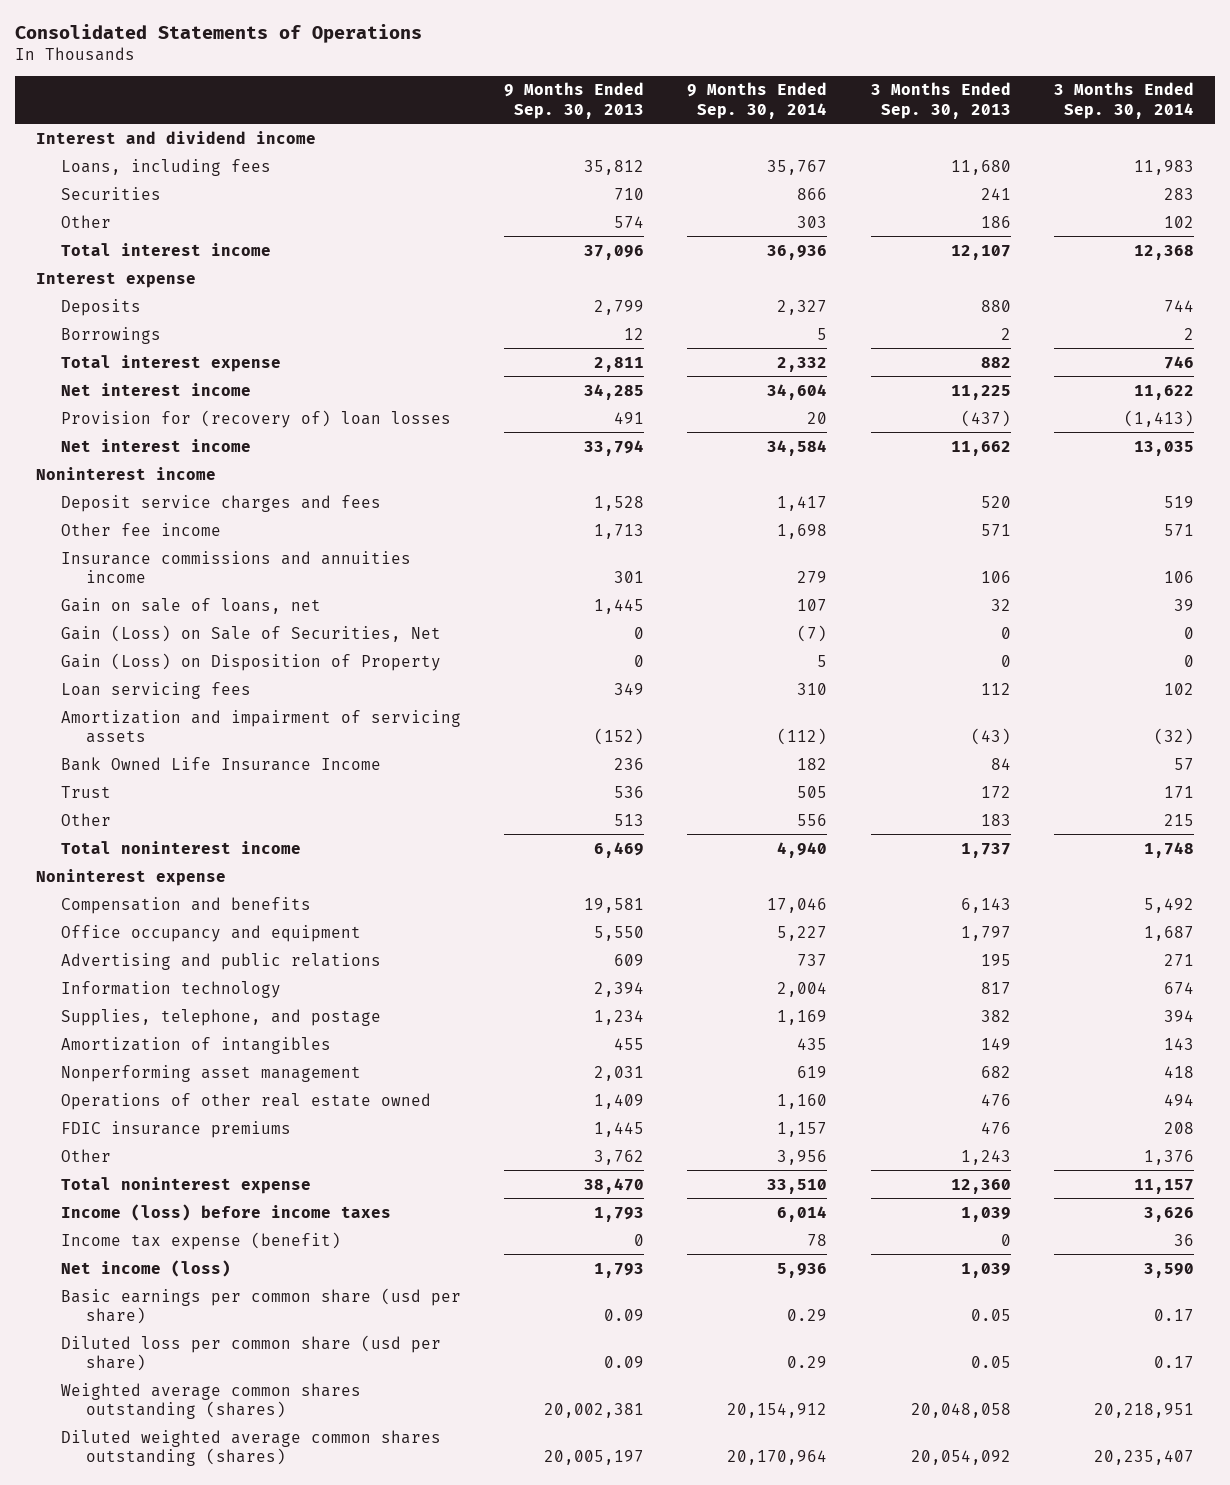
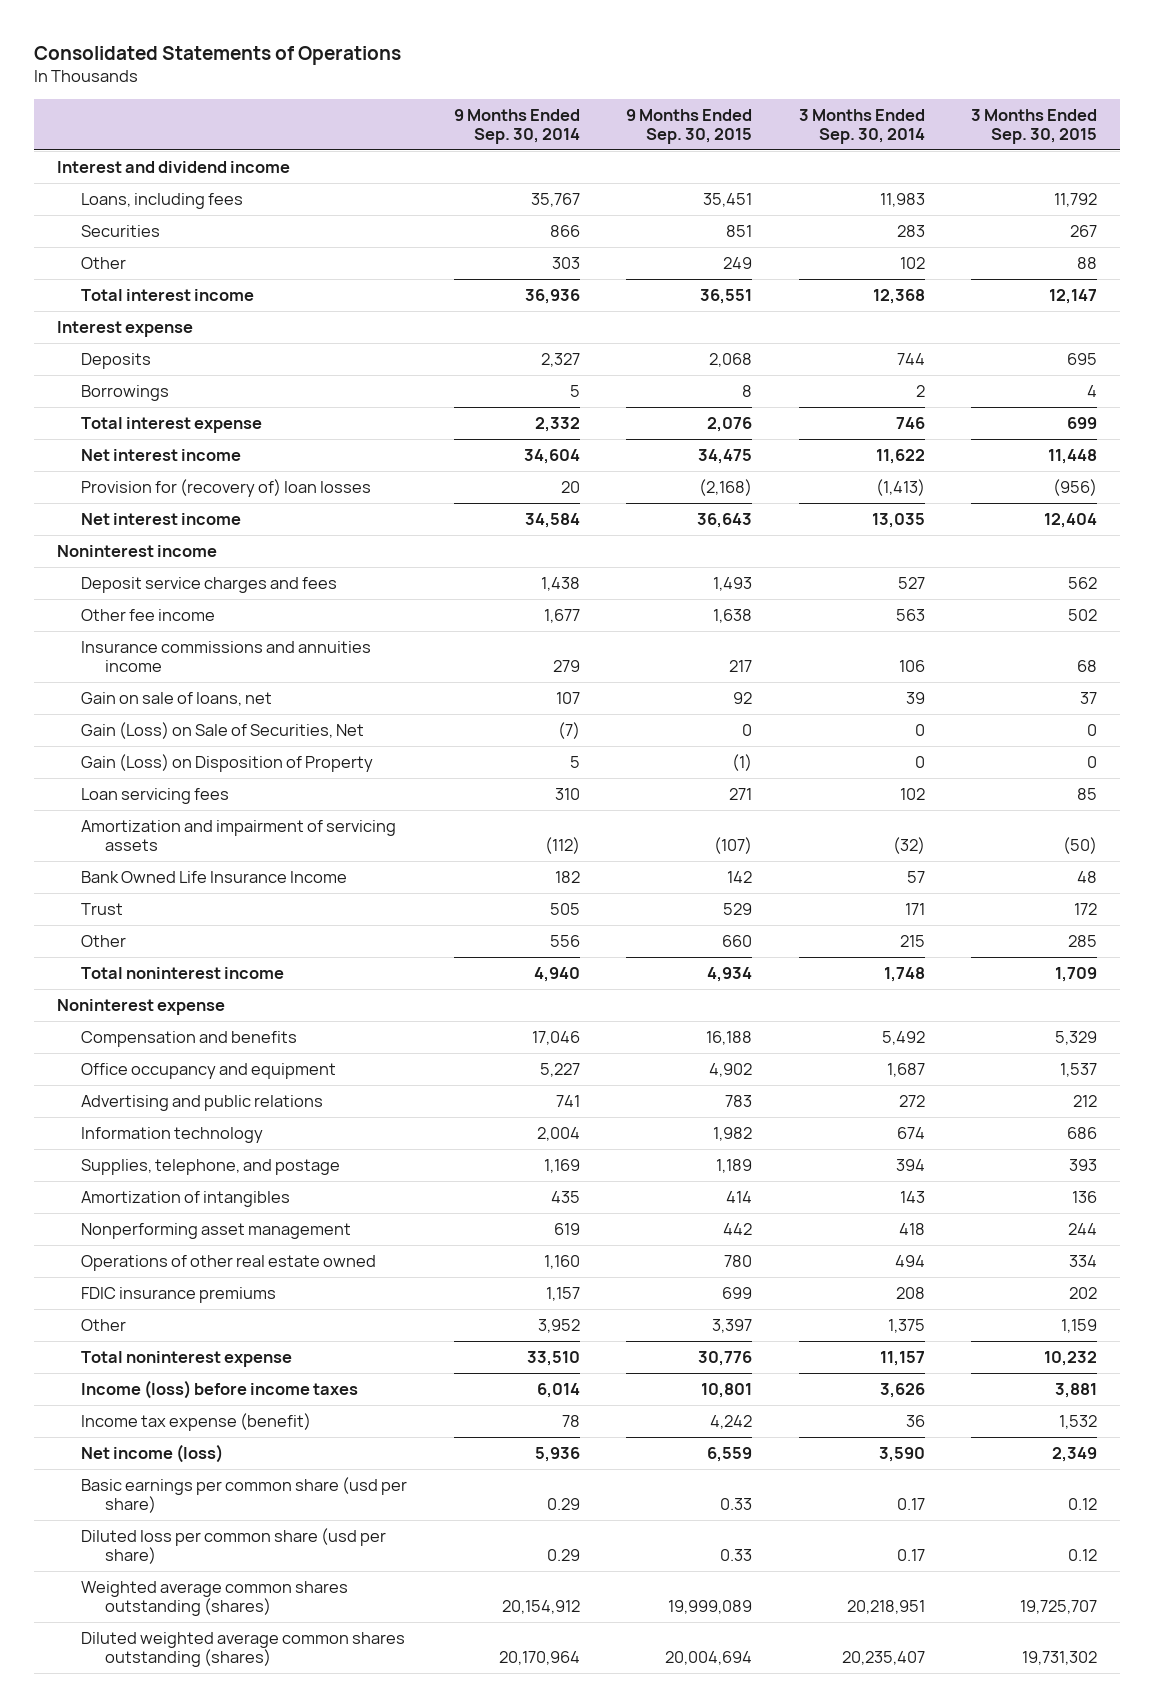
- | 9 Months Ended Sep. 30, 2013 | 9 Months Ended Sep. 30, 2014 | 3 Months Ended Sep. 30, 2013 | 3 Months Ended Sep. 30, 2014
+ | 9 Months Ended Sep. 30, 2014 | 9 Months Ended Sep. 30, 2015 | 3 Months Ended Sep. 30, 2014 | 3 Months Ended Sep. 30, 2015
- Deposit service charges and fees | 1,528 | 1,417 | 520 | 519
- Other fee income | 1,713 | 1,698 | 571 | 571
+ Deposit service charges and fees | 1,438 | 1,493 | 527 | 562
+ Other fee income | 1,677 | 1,638 | 563 | 502
- Advertising and public relations | 609 | 737 | 195 | 271
+ Advertising and public relations | 741 | 783 | 272 | 212
- Other | 3,762 | 3,956 | 1,243 | 1,376
+ Other | 3,952 | 3,397 | 1,375 | 1,159

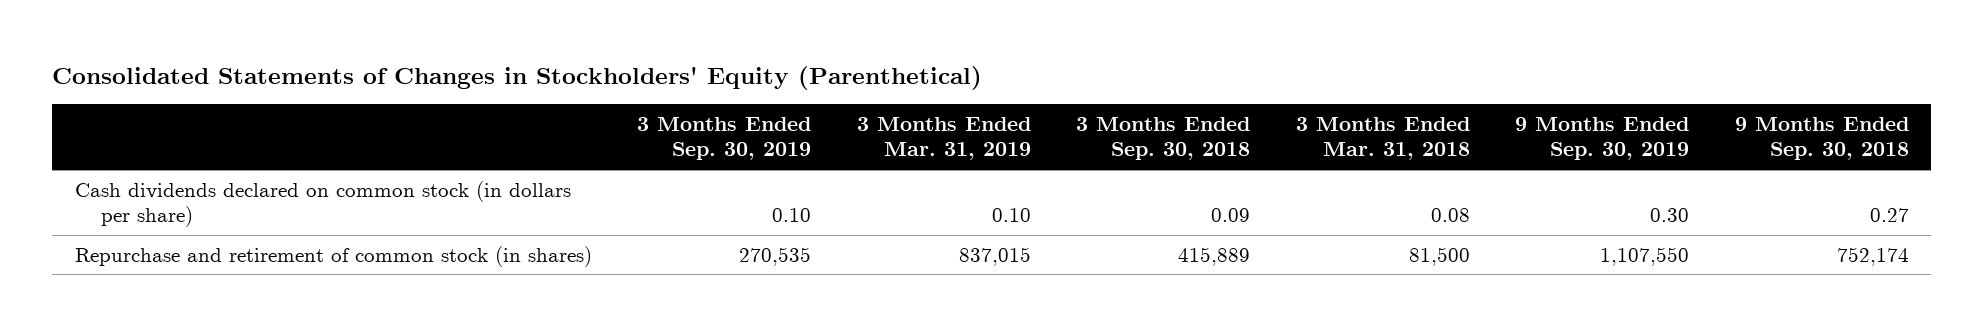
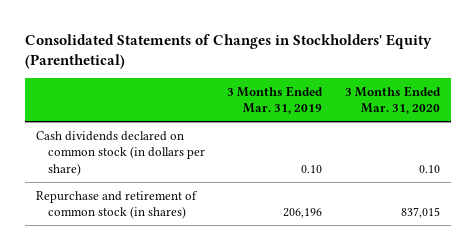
- | 3 Months Ended Sep. 30, 2019 | 3 Months Ended Mar. 31, 2019 | 3 Months Ended Sep. 30, 2018 | 3 Months Ended Mar. 31, 2018 | 9 Months Ended Sep. 30, 2019 | 9 Months Ended Sep. 30, 2018
+ | 3 Months Ended Mar. 31, 2019 | 3 Months Ended Mar. 31, 2020
- Repurchase and retirement of common stock (in shares) | 270,535 | 837,015 | 415,889 | 81,500 | 1,107,550 | 752,174
+ Repurchase and retirement of common stock (in shares) | 206,196 | 837,015

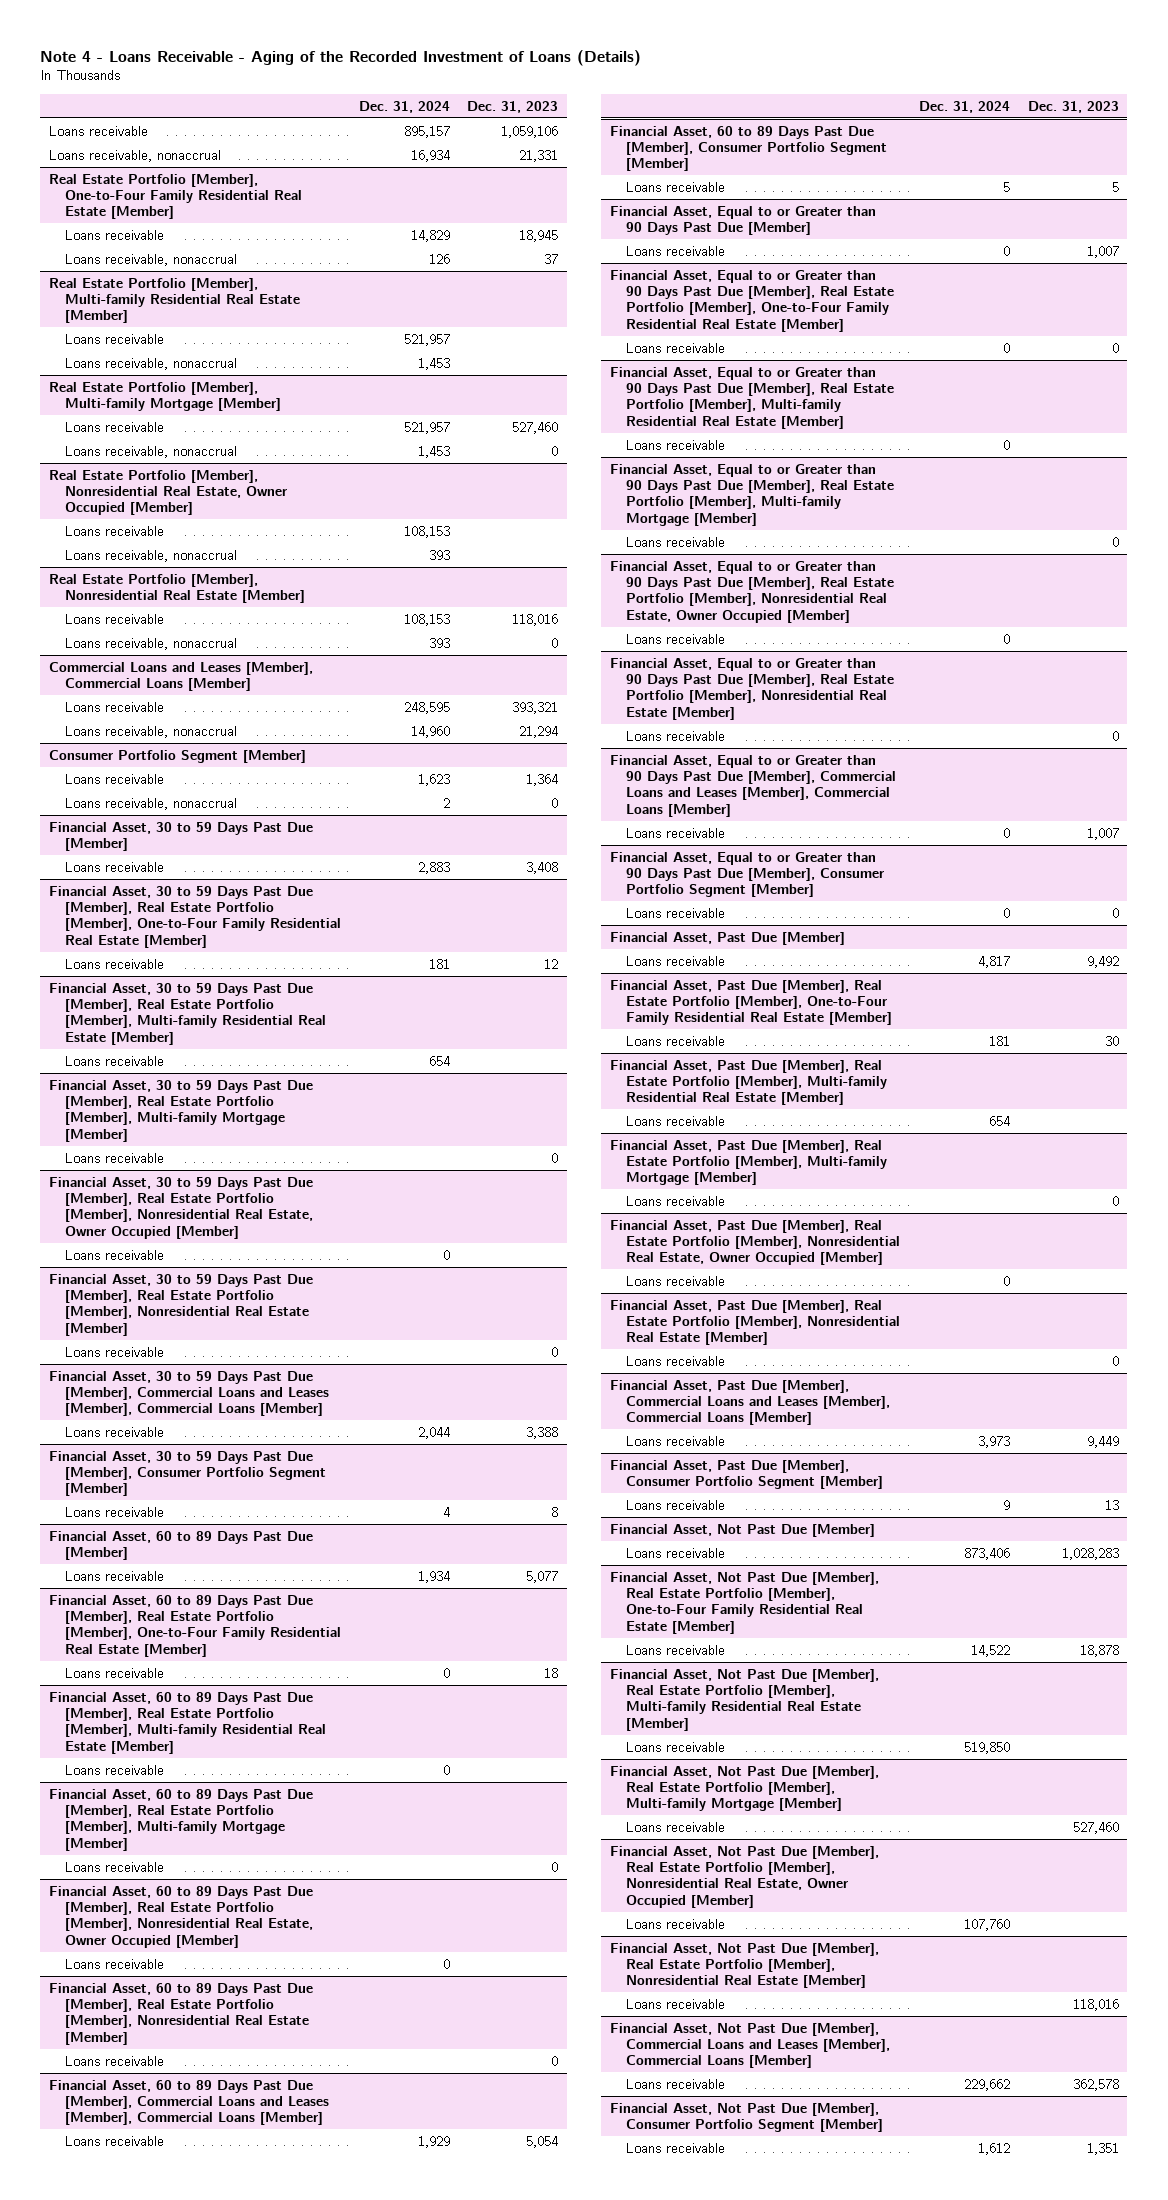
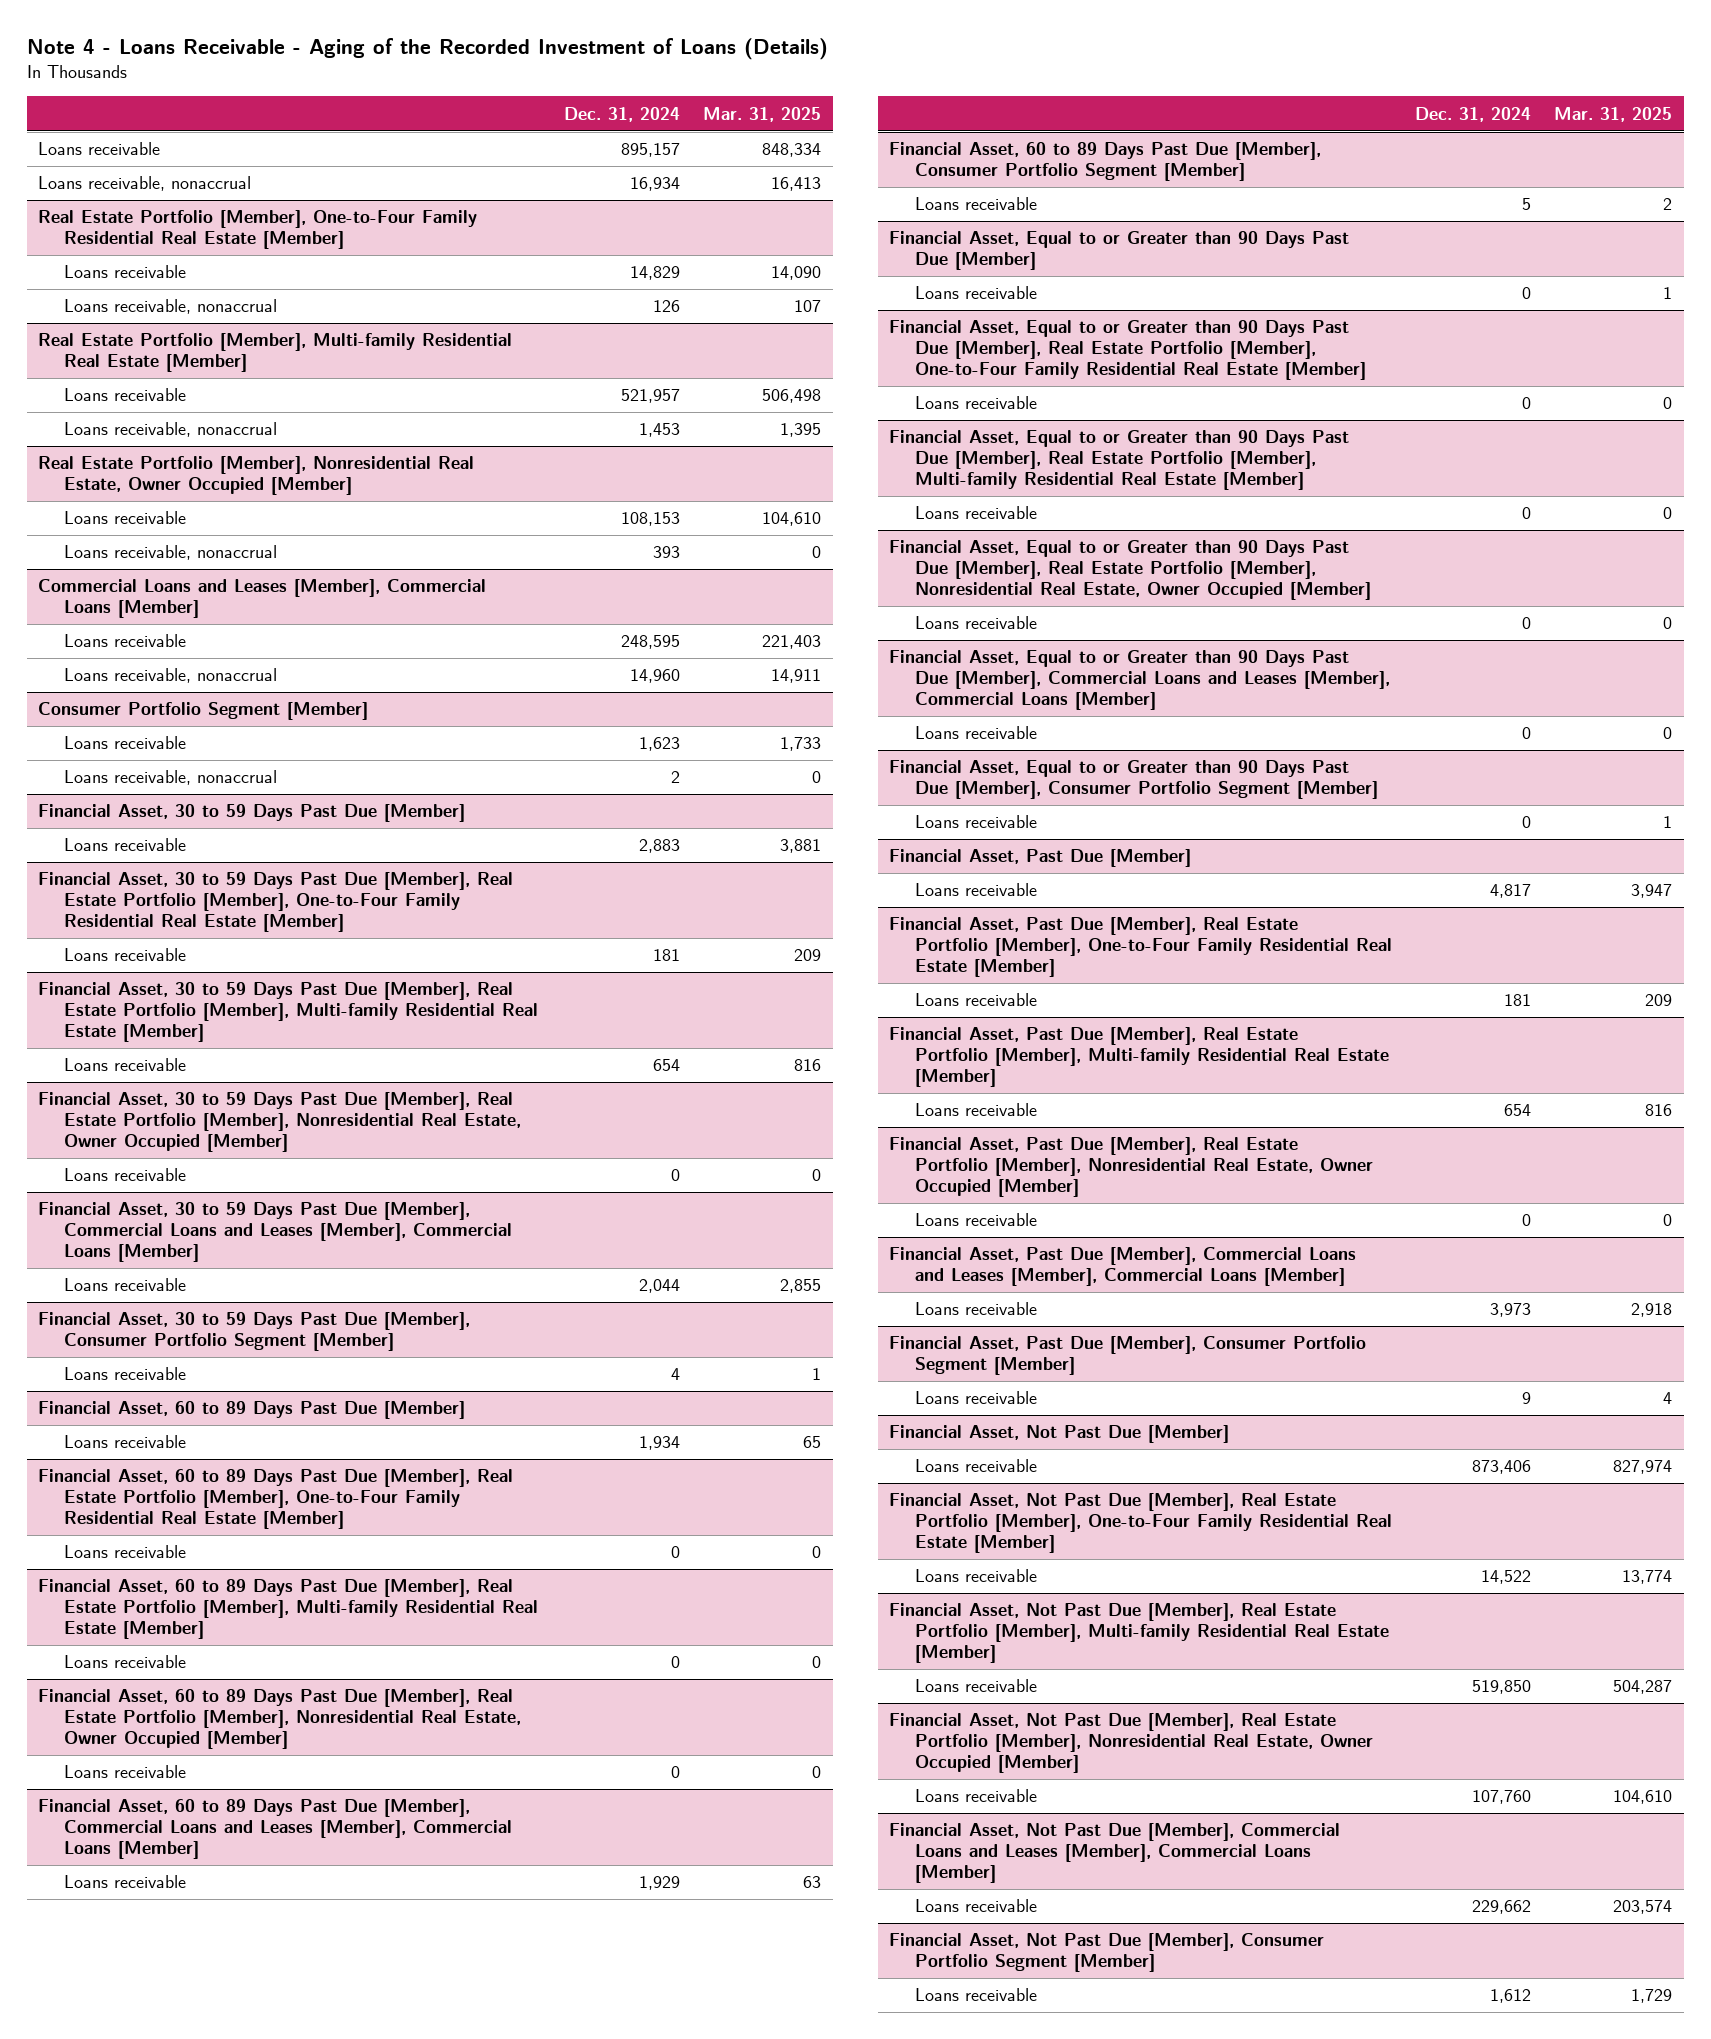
- | Dec. 31, 2024 | Dec. 31, 2023
+ | Dec. 31, 2024 | Mar. 31, 2025
- Real Estate Portfolio [Member], Multi-family Mortgage [Member]
- Loans receivable | 521,957 | 527,460
- Loans receivable, nonaccrual | 1,453 | 0
- Real Estate Portfolio [Member], Nonresidential Real Estate [Member]
- Loans receivable | 108,153 | 118,016
- Loans receivable, nonaccrual | 393 | 0
- Financial Asset, 30 to 59 Days Past Due [Member], Real Estate Portfolio [Member], Multi-family Mortgage [Member]
- Loans receivable | | 0
- Financial Asset, 30 to 59 Days Past Due [Member], Real Estate Portfolio [Member], Nonresidential Real Estate [Member]
- Loans receivable | | 0
- Financial Asset, 60 to 89 Days Past Due [Member], Real Estate Portfolio [Member], Multi-family Mortgage [Member]
- Loans receivable | | 0
- Financial Asset, 60 to 89 Days Past Due [Member], Real Estate Portfolio [Member], Nonresidential Real Estate [Member]
- Loans receivable | | 0
- Financial Asset, Equal to or Greater than 90 Days Past Due [Member], Real Estate Portfolio [Member], Multi-family Mortgage [Member]
- Loans receivable | | 0
- Financial Asset, Equal to or Greater than 90 Days Past Due [Member], Real Estate Portfolio [Member], Nonresidential Real Estate [Member]
- Loans receivable | | 0
- Financial Asset, Past Due [Member], Real Estate Portfolio [Member], Multi-family Mortgage [Member]
- Loans receivable | | 0
- Financial Asset, Past Due [Member], Real Estate Portfolio [Member], Nonresidential Real Estate [Member]
- Loans receivable | | 0
- Financial Asset, Not Past Due [Member], Real Estate Portfolio [Member], Multi-family Mortgage [Member]
- Loans receivable | | 527,460
- Financial Asset, Not Past Due [Member], Real Estate Portfolio [Member], Nonresidential Real Estate [Member]
- Loans receivable | | 118,016

